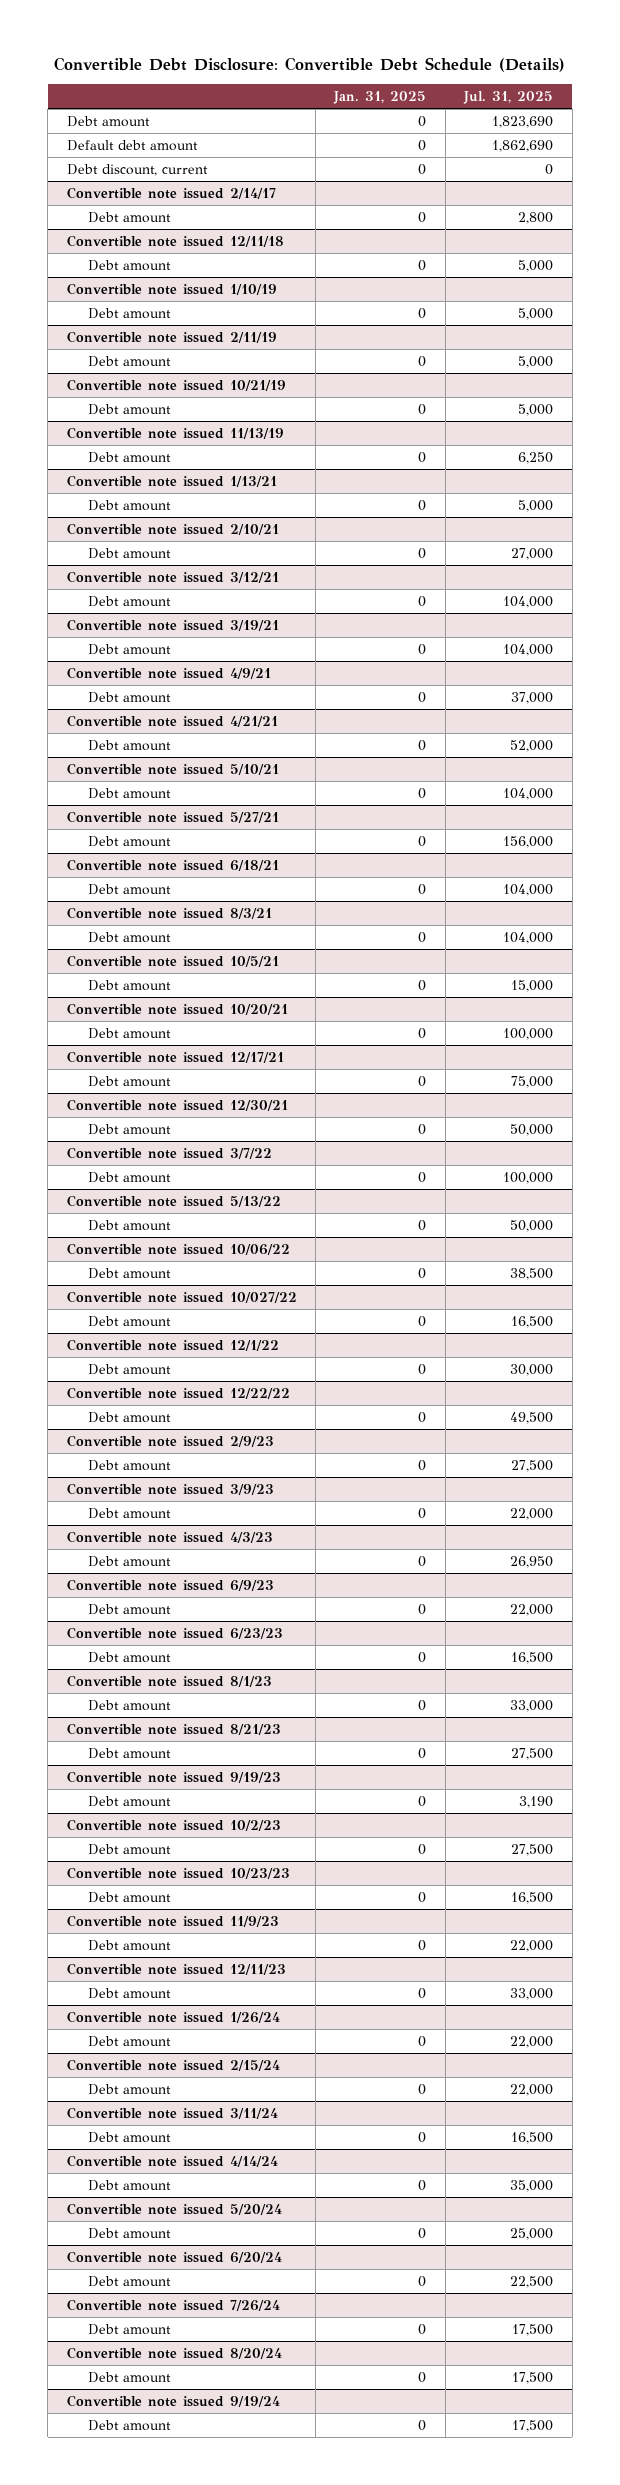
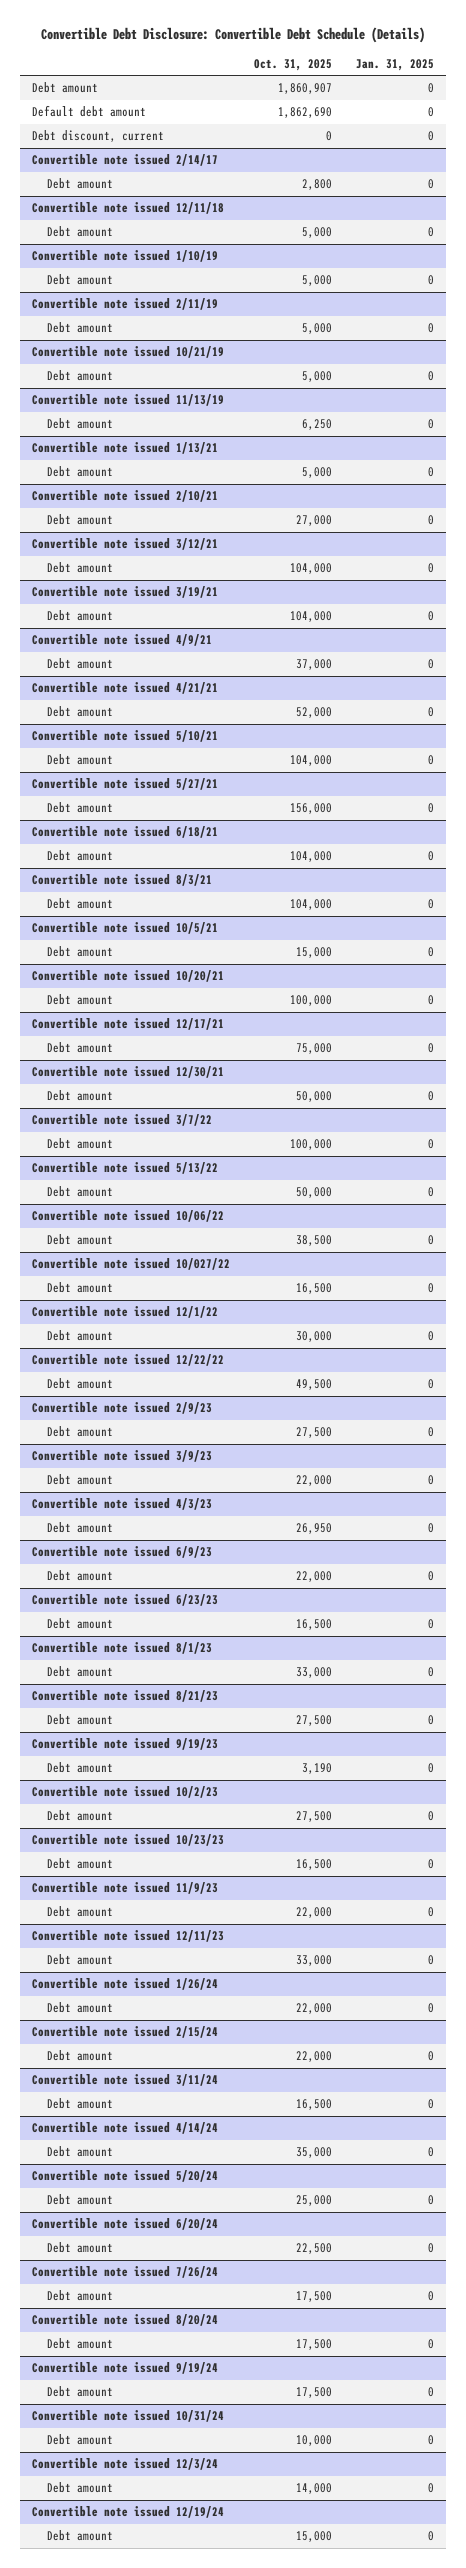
- | Jan. 31, 2025 | Jul. 31, 2025
+ | Oct. 31, 2025 | Jan. 31, 2025
+ Convertible note issued 10/31/24
+ Debt amount | 10,000 | 0
+ Convertible note issued 12/3/24
+ Debt amount | 14,000 | 0
+ Convertible note issued 12/19/24
+ Debt amount | 15,000 | 0

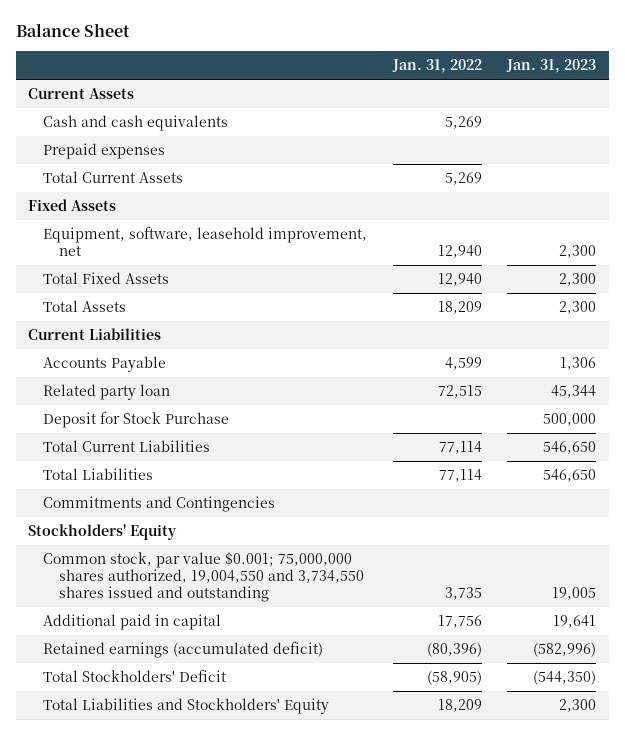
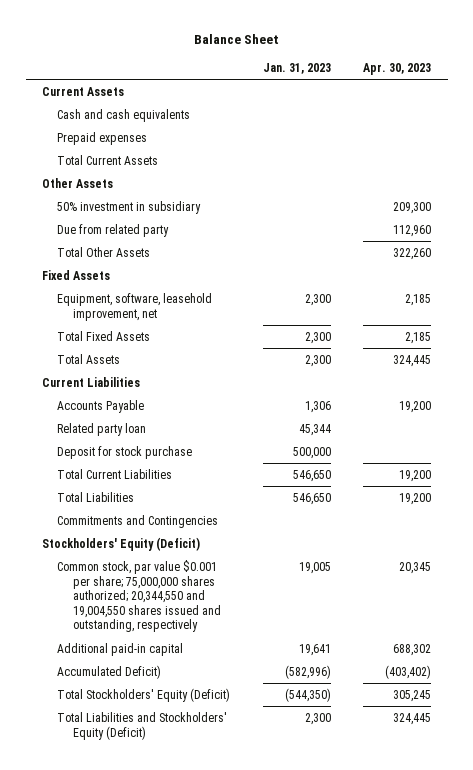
- | Jan. 31, 2022 | Jan. 31, 2023
+ | Jan. 31, 2023 | Apr. 30, 2023
+ Other Assets
+ 50% investment in subsidiary | | 209,300
+ Due from related party | | 112,960
+ Total Other Assets | | 322,260
- Deposit for Stock Purchase | | 500,000
+ Deposit for stock purchase | 500,000 |
- Stockholders' Equity
- Common stock, par value $0.001; 75,000,000 shares authorized, 19,004,550 and 3,734,550 shares issued and outstanding | 3,735 | 19,005
- Additional paid in capital | 17,756 | 19,641
- Retained earnings (accumulated deficit) | (80,396) | (582,996)
- Total Stockholders' Deficit | (58,905) | (544,350)
- Total Liabilities and Stockholders' Equity | 18,209 | 2,300
+ Stockholders' Equity (Deficit)
+ Common stock, par value $0.001 per share; 75,000,000 shares authorized; 20,344,550 and 19,004,550 shares issued and outstanding, respectively | 19,005 | 20,345
+ Additional paid-in capital | 19,641 | 688,302
+ Accumulated Deficit) | (582,996) | (403,402)
+ Total Stockholders' Equity (Deficit) | (544,350) | 305,245
+ Total Liabilities and Stockholders' Equity (Deficit) | 2,300 | 324,445

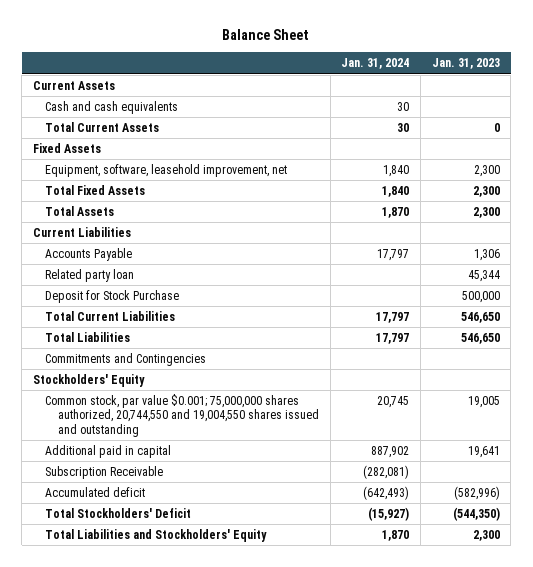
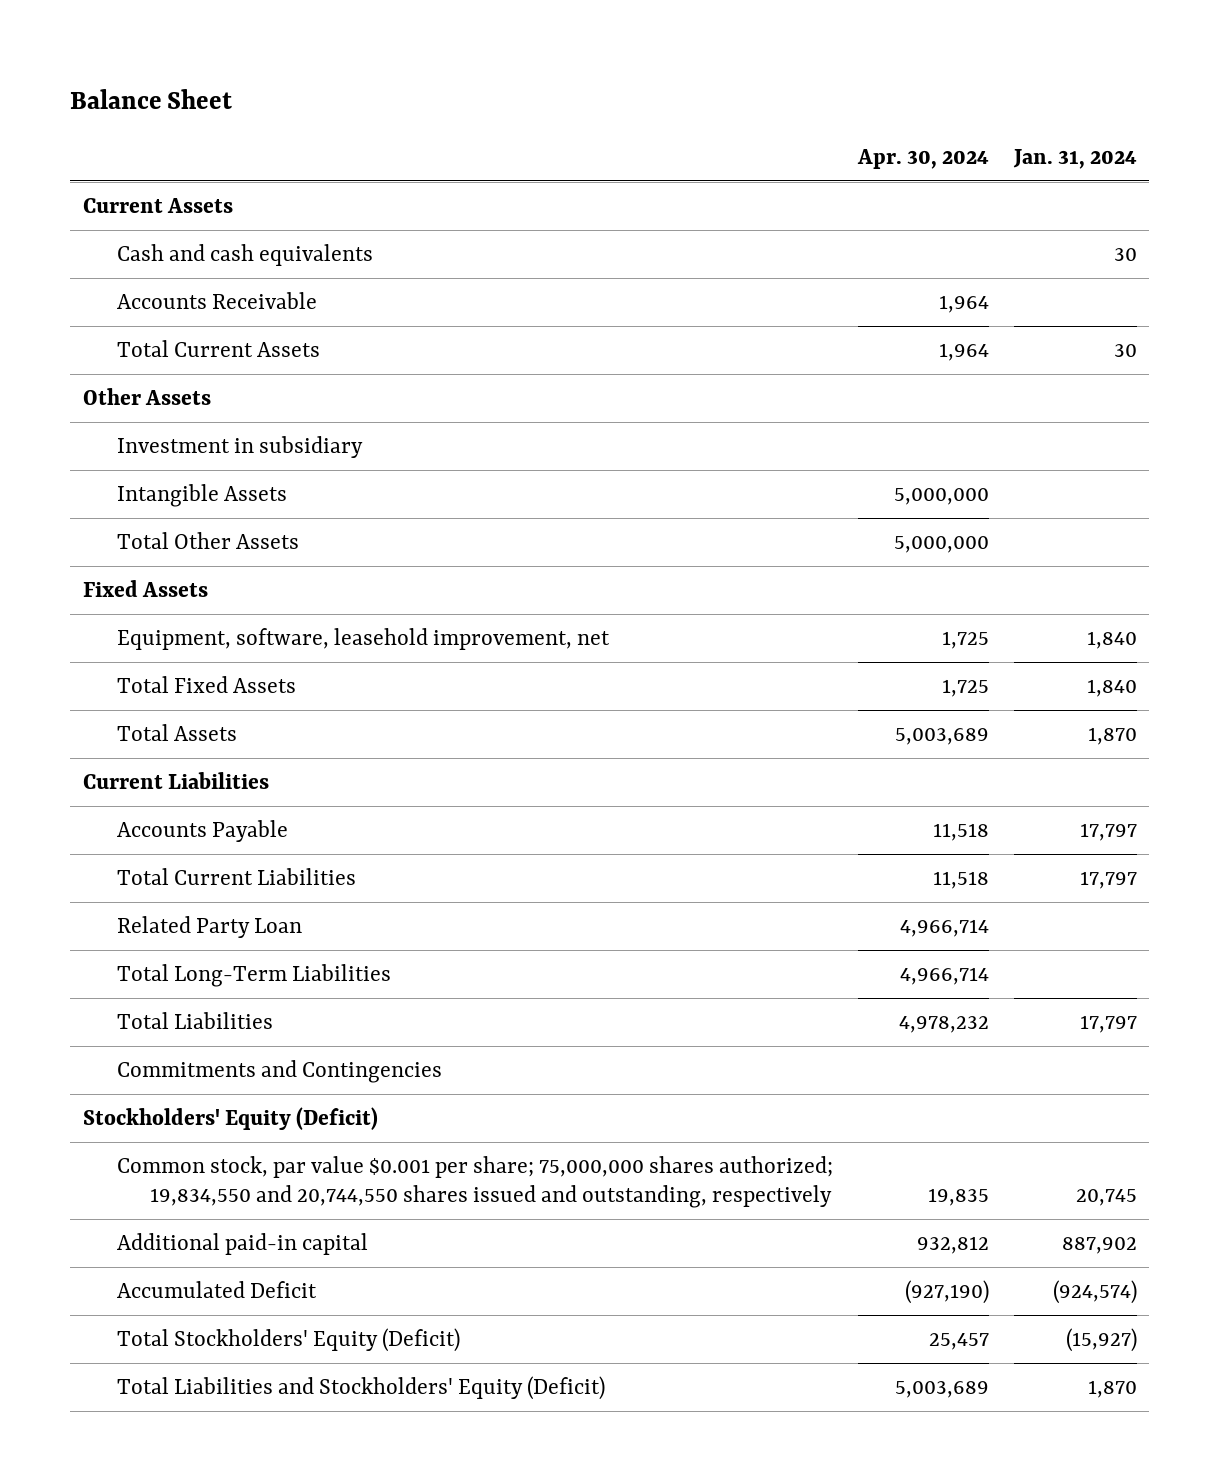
- | Jan. 31, 2024 | Jan. 31, 2023
+ | Apr. 30, 2024 | Jan. 31, 2024
+ Accounts Receivable | 1,964 |
+ Other Assets
+ Investment in subsidiary
+ Intangible Assets | 5,000,000 |
+ Total Other Assets | 5,000,000 |
- Related party loan | | 45,344
- Deposit for Stock Purchase | | 500,000
+ Related Party Loan | 4,966,714 |
+ Total Long-Term Liabilities | 4,966,714 |
- Stockholders' Equity
- Common stock, par value $0.001; 75,000,000 shares authorized, 20,744,550 and 19,004,550 shares issued and outstanding | 20,745 | 19,005
- Additional paid in capital | 887,902 | 19,641
- Subscription Receivable | (282,081) |
- Accumulated deficit | (642,493) | (582,996)
- Total Stockholders' Deficit | (15,927) | (544,350)
- Total Liabilities and Stockholders' Equity | 1,870 | 2,300
+ Stockholders' Equity (Deficit)
+ Common stock, par value $0.001 per share; 75,000,000 shares authorized; 19,834,550 and 20,744,550 shares issued and outstanding, respectively | 19,835 | 20,745
+ Additional paid-in capital | 932,812 | 887,902
+ Accumulated Deficit | (927,190) | (924,574)
+ Total Stockholders' Equity (Deficit) | 25,457 | (15,927)
+ Total Liabilities and Stockholders' Equity (Deficit) | 5,003,689 | 1,870

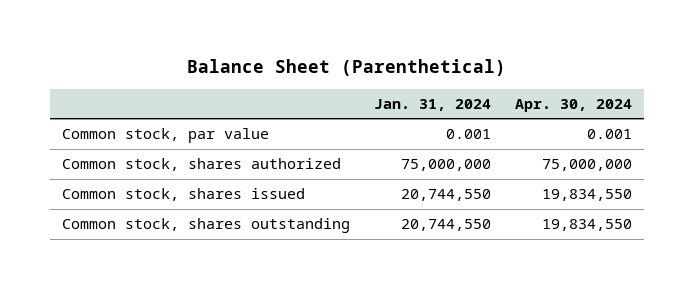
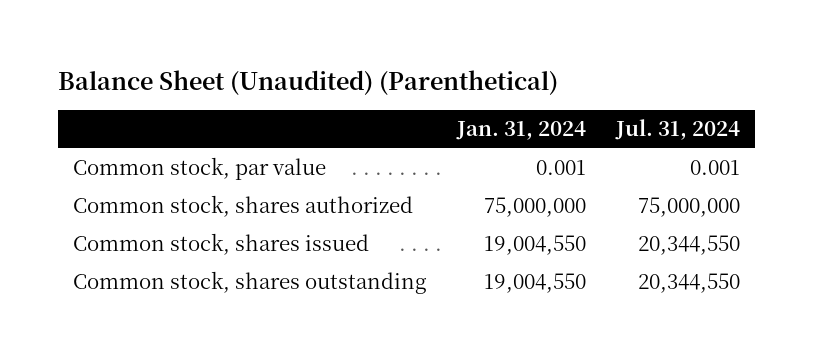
- Balance Sheet (Parenthetical)
+ Balance Sheet (Unaudited) (Parenthetical)
- | Jan. 31, 2024 | Apr. 30, 2024
+ | Jan. 31, 2024 | Jul. 31, 2024
- Common stock, shares issued | 20,744,550 | 19,834,550
- Common stock, shares outstanding | 20,744,550 | 19,834,550
+ Common stock, shares issued | 19,004,550 | 20,344,550
+ Common stock, shares outstanding | 19,004,550 | 20,344,550

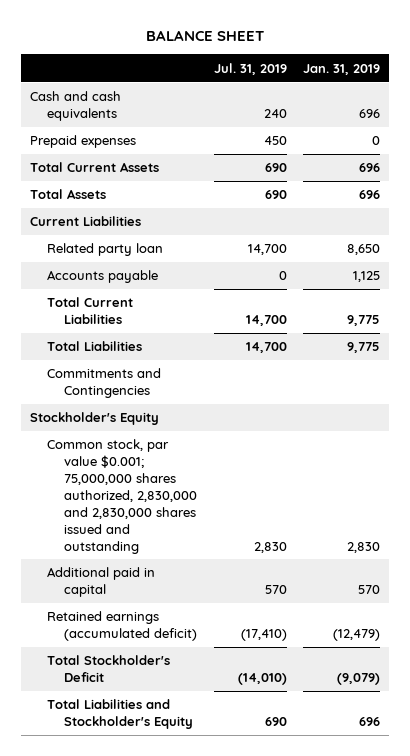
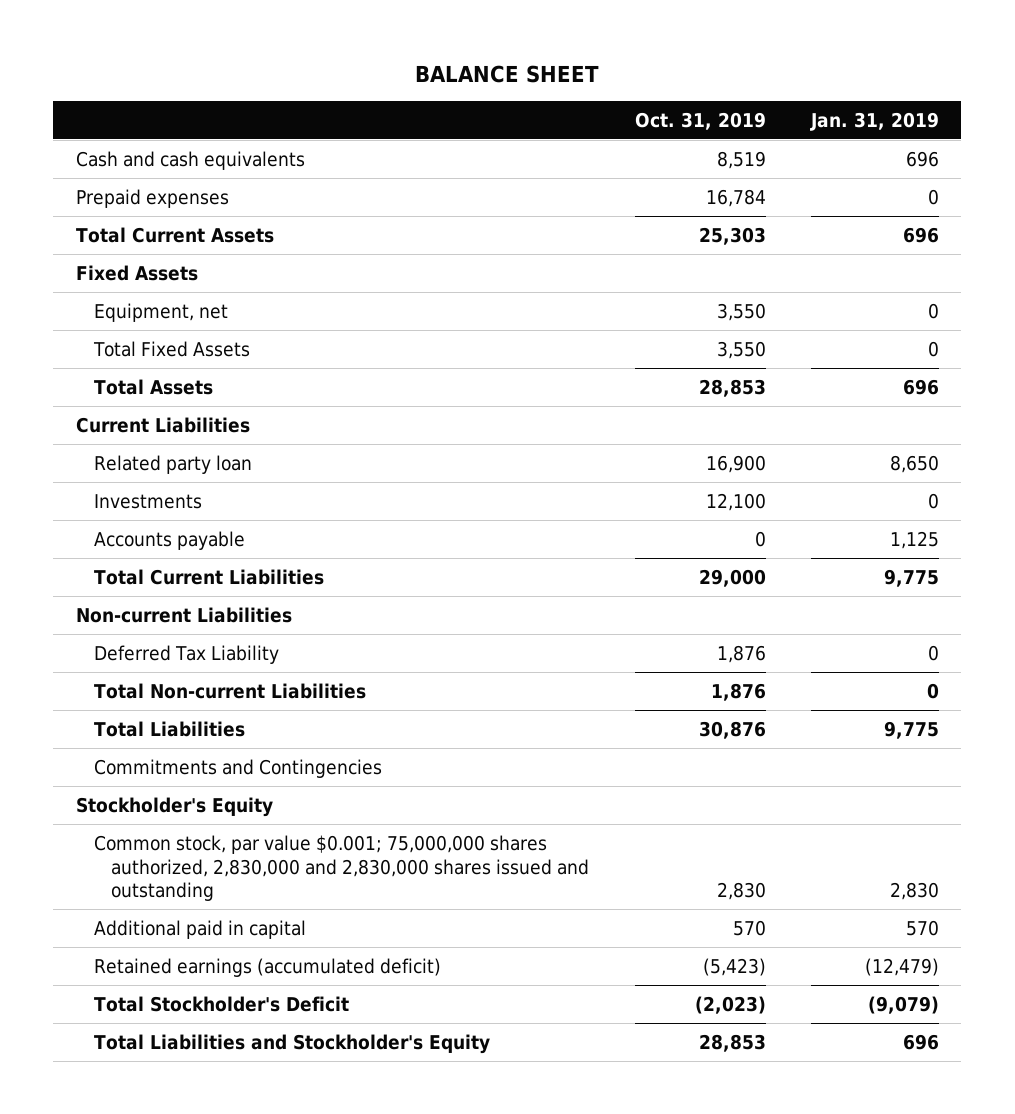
- | Jul. 31, 2019 | Jan. 31, 2019
+ | Oct. 31, 2019 | Jan. 31, 2019
+ Fixed Assets
+ Equipment, net | 3,550 | 0
+ Total Fixed Assets | 3,550 | 0
+ Investments | 12,100 | 0
+ Non-current Liabilities
+ Deferred Tax Liability | 1,876 | 0
+ Total Non-current Liabilities | 1,876 | 0

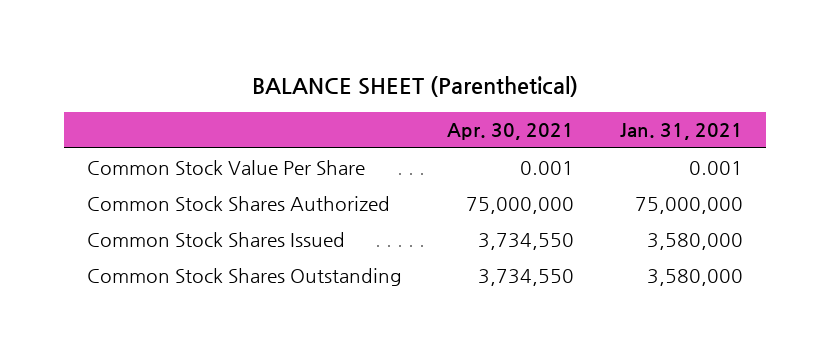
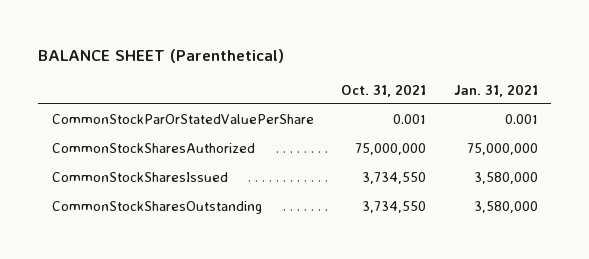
- | Apr. 30, 2021 | Jan. 31, 2021
+ | Oct. 31, 2021 | Jan. 31, 2021
- Common Stock Value Per Share | 0.001 | 0.001
- Common Stock Shares Authorized | 75,000,000 | 75,000,000
- Common Stock Shares Issued | 3,734,550 | 3,580,000
- Common Stock Shares Outstanding | 3,734,550 | 3,580,000
+ CommonStockParOrStatedValuePerShare | 0.001 | 0.001
+ CommonStockSharesAuthorized | 75,000,000 | 75,000,000
+ CommonStockSharesIssued | 3,734,550 | 3,580,000
+ CommonStockSharesOutstanding | 3,734,550 | 3,580,000

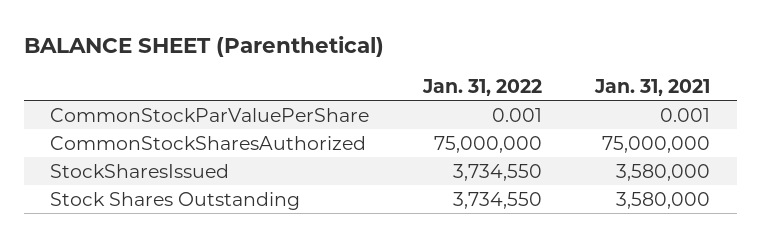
- | Oct. 31, 2021 | Jan. 31, 2021
+ | Jan. 31, 2022 | Jan. 31, 2021
- CommonStockParOrStatedValuePerShare | 0.001 | 0.001
+ CommonStockParValuePerShare | 0.001 | 0.001
- CommonStockSharesIssued | 3,734,550 | 3,580,000
- CommonStockSharesOutstanding | 3,734,550 | 3,580,000
+ StockSharesIssued | 3,734,550 | 3,580,000
+ Stock Shares Outstanding | 3,734,550 | 3,580,000

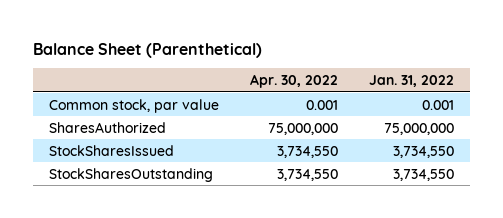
- BALANCE SHEET (Parenthetical)
+ Balance Sheet (Parenthetical)
- | Jan. 31, 2022 | Jan. 31, 2021
+ | Apr. 30, 2022 | Jan. 31, 2022
- CommonStockParValuePerShare | 0.001 | 0.001
- CommonStockSharesAuthorized | 75,000,000 | 75,000,000
+ Common stock, par value | 0.001 | 0.001
+ SharesAuthorized | 75,000,000 | 75,000,000
- Stock Shares Outstanding | 3,734,550 | 3,580,000
+ StockSharesOutstanding | 3,734,550 | 3,734,550

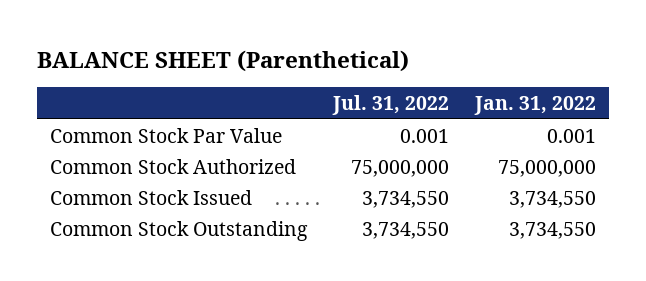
- Balance Sheet (Parenthetical)
+ BALANCE SHEET (Parenthetical)
- | Apr. 30, 2022 | Jan. 31, 2022
+ | Jul. 31, 2022 | Jan. 31, 2022
- Common stock, par value | 0.001 | 0.001
- SharesAuthorized | 75,000,000 | 75,000,000
- StockSharesIssued | 3,734,550 | 3,734,550
- StockSharesOutstanding | 3,734,550 | 3,734,550
+ Common Stock Par Value | 0.001 | 0.001
+ Common Stock Authorized | 75,000,000 | 75,000,000
+ Common Stock Issued | 3,734,550 | 3,734,550
+ Common Stock Outstanding | 3,734,550 | 3,734,550

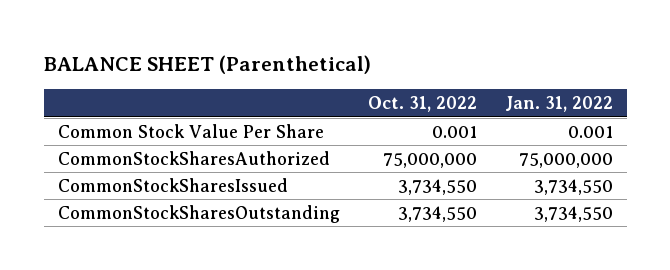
- | Jul. 31, 2022 | Jan. 31, 2022
+ | Oct. 31, 2022 | Jan. 31, 2022
- Common Stock Par Value | 0.001 | 0.001
- Common Stock Authorized | 75,000,000 | 75,000,000
- Common Stock Issued | 3,734,550 | 3,734,550
- Common Stock Outstanding | 3,734,550 | 3,734,550
+ Common Stock Value Per Share | 0.001 | 0.001
+ CommonStockSharesAuthorized | 75,000,000 | 75,000,000
+ CommonStockSharesIssued | 3,734,550 | 3,734,550
+ CommonStockSharesOutstanding | 3,734,550 | 3,734,550

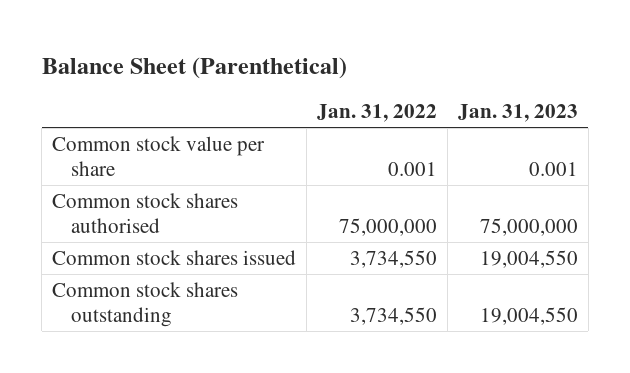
- BALANCE SHEET (Parenthetical)
+ Balance Sheet (Parenthetical)
- | Oct. 31, 2022 | Jan. 31, 2022
+ | Jan. 31, 2022 | Jan. 31, 2023
- Common Stock Value Per Share | 0.001 | 0.001
- CommonStockSharesAuthorized | 75,000,000 | 75,000,000
- CommonStockSharesIssued | 3,734,550 | 3,734,550
- CommonStockSharesOutstanding | 3,734,550 | 3,734,550
+ Common stock value per share | 0.001 | 0.001
+ Common stock shares authorised | 75,000,000 | 75,000,000
+ Common stock shares issued | 3,734,550 | 19,004,550
+ Common stock shares outstanding | 3,734,550 | 19,004,550

